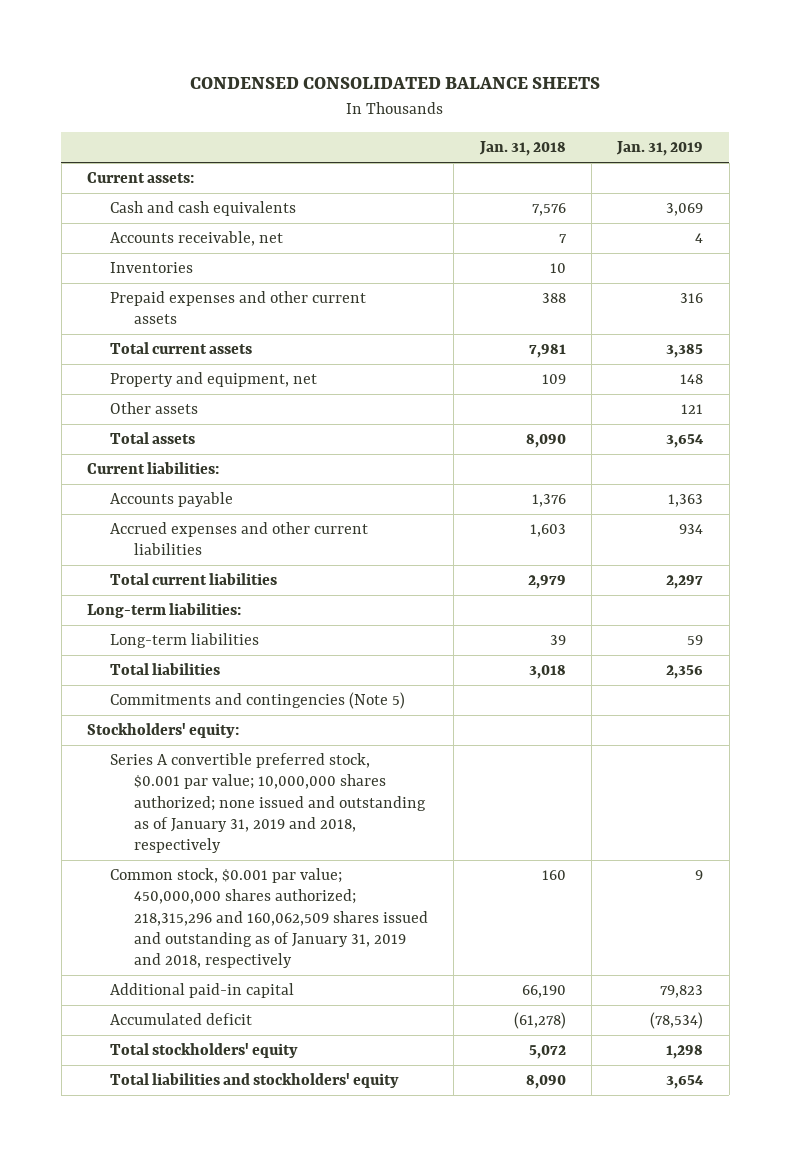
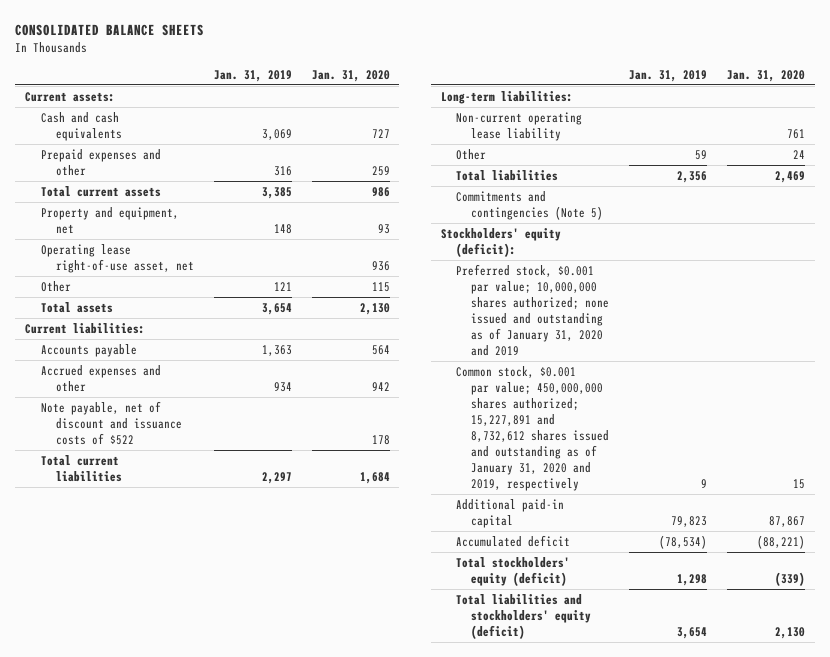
- CONDENSED CONSOLIDATED BALANCE SHEETS
+ CONSOLIDATED BALANCE SHEETS
- | Jan. 31, 2018 | Jan. 31, 2019
+ | Jan. 31, 2019 | Jan. 31, 2020
- Accounts receivable, net | 7 | 4
- Inventories | 10 |
- Prepaid expenses and other current assets | 388 | 316
+ Prepaid expenses and other | 316 | 259
- Other assets | | 121
+ Operating lease right-of-use asset, net | | 936
+ Other | 121 | 115
- Accrued expenses and other current liabilities | 1,603 | 934
+ Accrued expenses and other | 934 | 942
+ Note payable, net of discount and issuance costs of $522 | | 178
- Long-term liabilities | 39 | 59
+ Non-current operating lease liability | | 761
+ Other | 59 | 24
- Stockholders' equity:
- Series A convertible preferred stock, $0.001 par value; 10,000,000 shares authorized; none issued and outstanding as of January 31, 2019 and 2018, respectively
- Common stock, $0.001 par value; 450,000,000 shares authorized; 218,315,296 and 160,062,509 shares issued and outstanding as of January 31, 2019 and 2018, respectively | 160 | 9
+ Stockholders' equity (deficit):
+ Preferred stock, $0.001 par value; 10,000,000 shares authorized; none issued and outstanding as of January 31, 2020 and 2019
+ Common stock, $0.001 par value; 450,000,000 shares authorized; 15,227,891 and 8,732,612 shares issued and outstanding as of January 31, 2020 and 2019, respectively | 9 | 15
- Total stockholders' equity | 5,072 | 1,298
- Total liabilities and stockholders' equity | 8,090 | 3,654
+ Total stockholders' equity (deficit) | 1,298 | (339)
+ Total liabilities and stockholders' equity (deficit) | 3,654 | 2,130

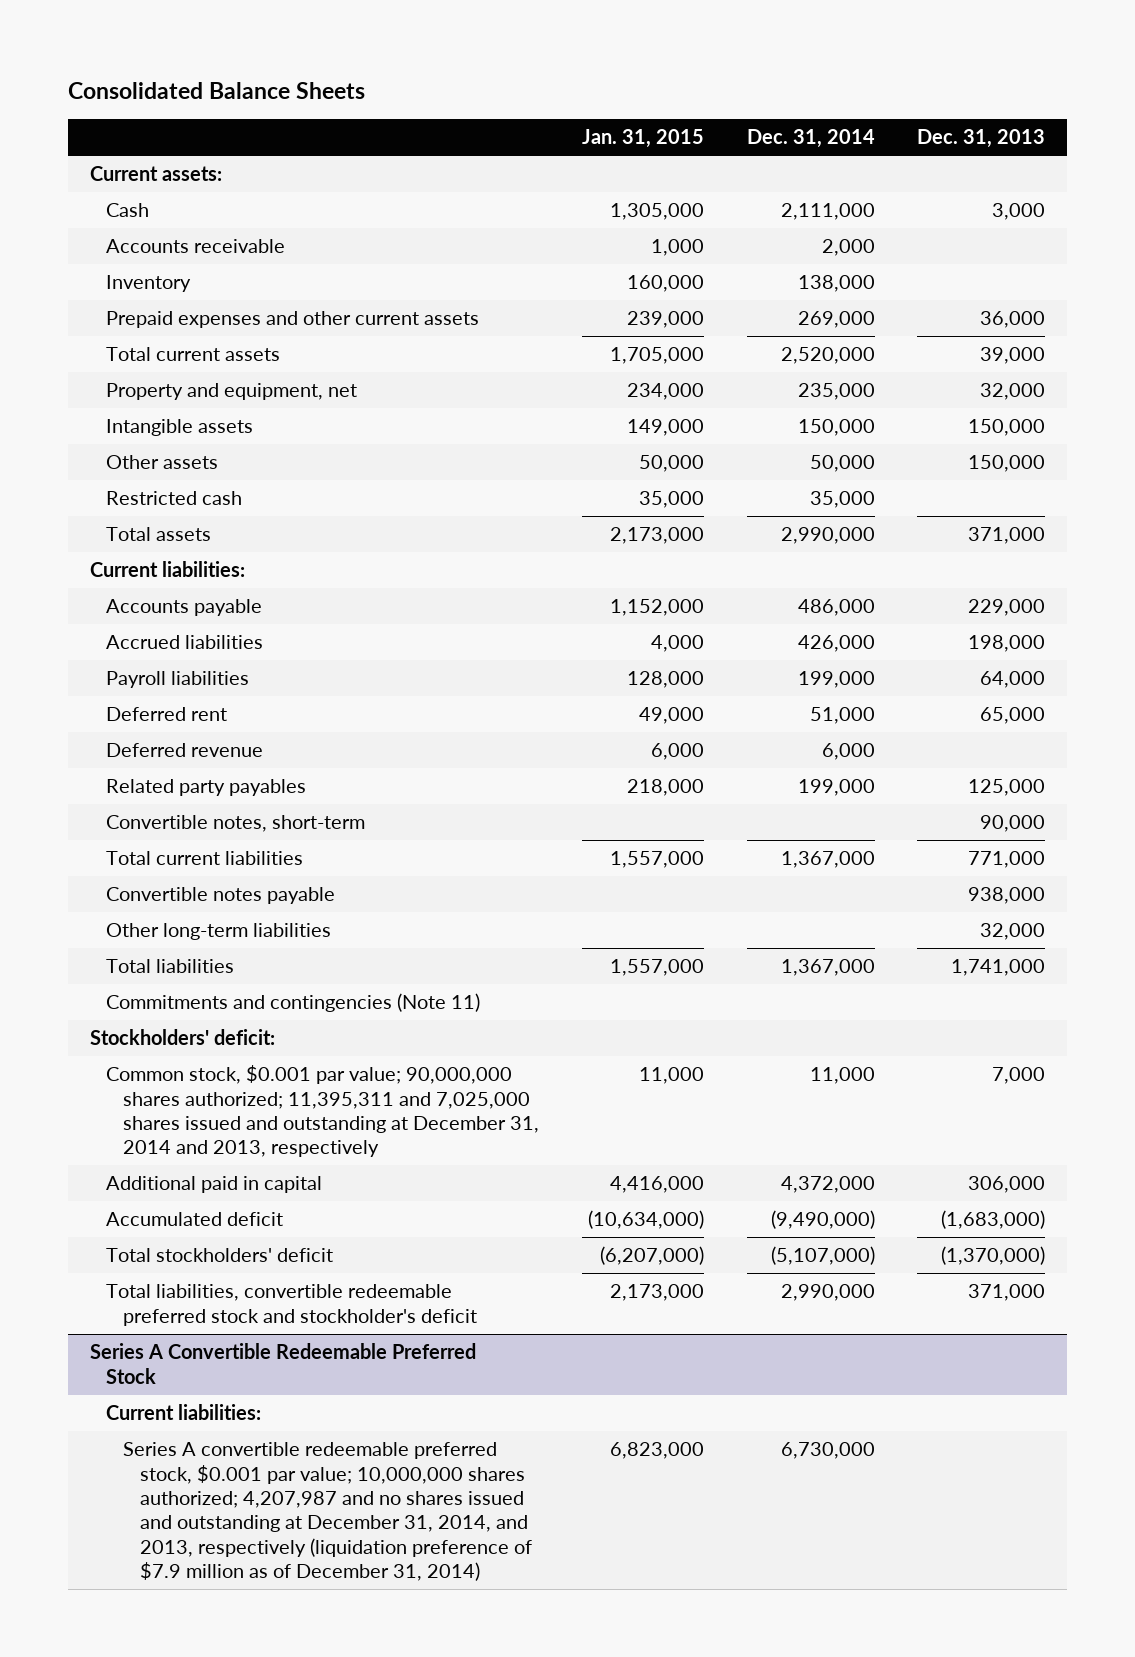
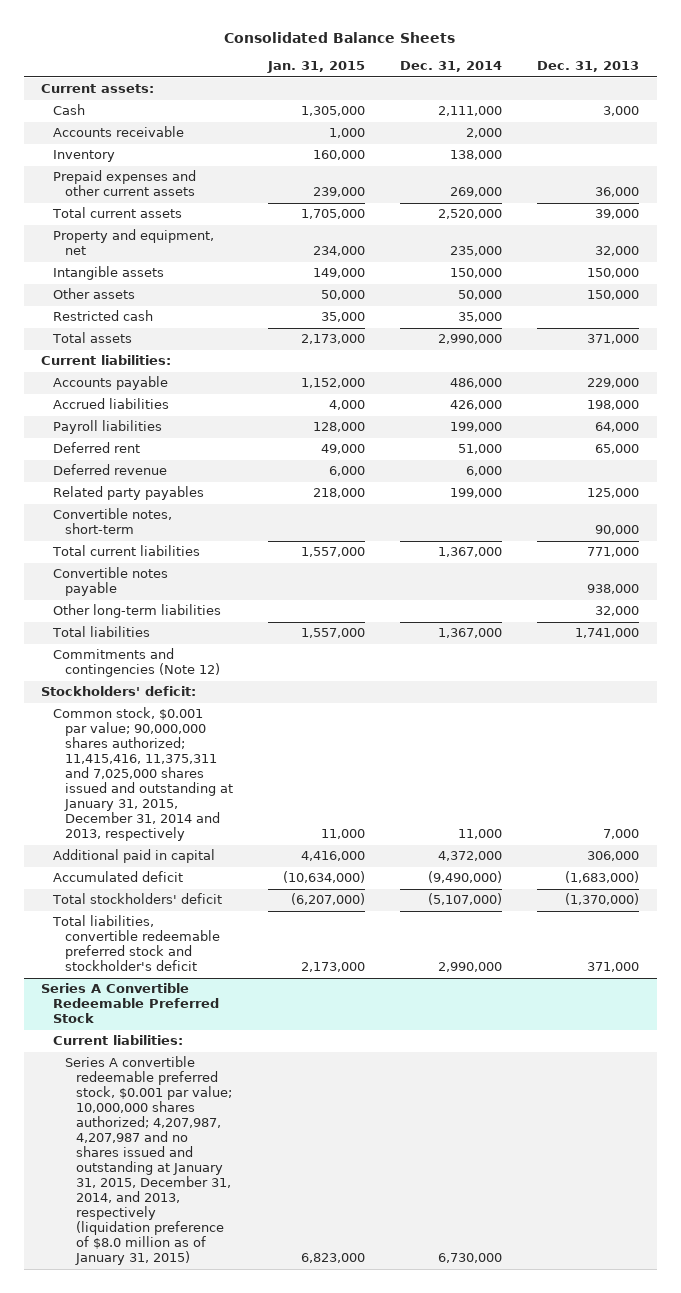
- Commitments and contingencies (Note 11)
+ Commitments and contingencies (Note 12)
- Common stock, $0.001 par value; 90,000,000 shares authorized; 11,395,311 and 7,025,000 shares issued and outstanding at December 31, 2014 and 2013, respectively | 11,000 | 11,000 | 7,000
+ Common stock, $0.001 par value; 90,000,000 shares authorized; 11,415,416, 11,375,311 and 7,025,000 shares issued and outstanding at January 31, 2015, December 31, 2014 and 2013, respectively | 11,000 | 11,000 | 7,000
@ Series A Convertible Redeemable Preferred Stock
- Series A convertible redeemable preferred stock, $0.001 par value; 10,000,000 shares authorized; 4,207,987 and no shares issued and outstanding at December 31, 2014, and 2013, respectively (liquidation preference of $7.9 million as of December 31, 2014) | 6,823,000 | 6,730,000 |
+ Series A convertible redeemable preferred stock, $0.001 par value; 10,000,000 shares authorized; 4,207,987, 4,207,987 and no shares issued and outstanding at January 31, 2015, December 31, 2014, and 2013, respectively (liquidation preference of $8.0 million as of January 31, 2015) | 6,823,000 | 6,730,000 |

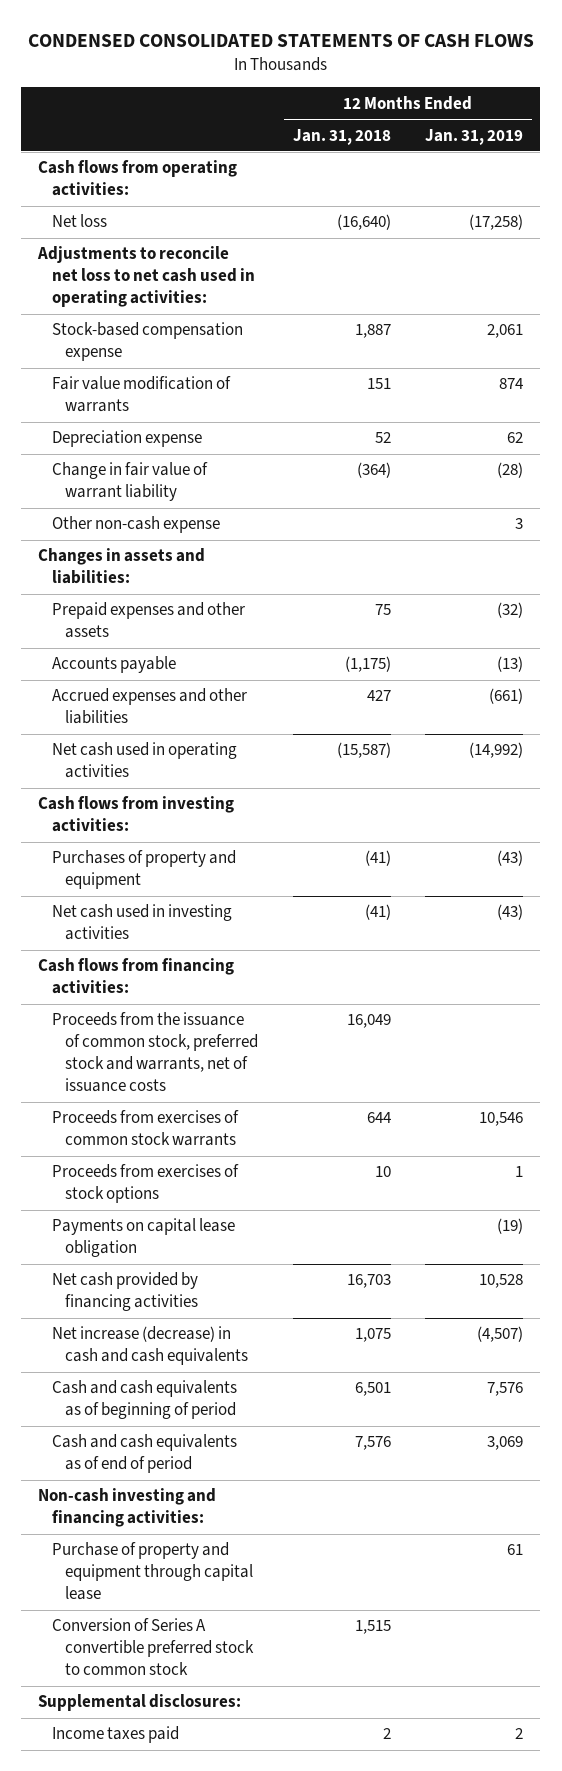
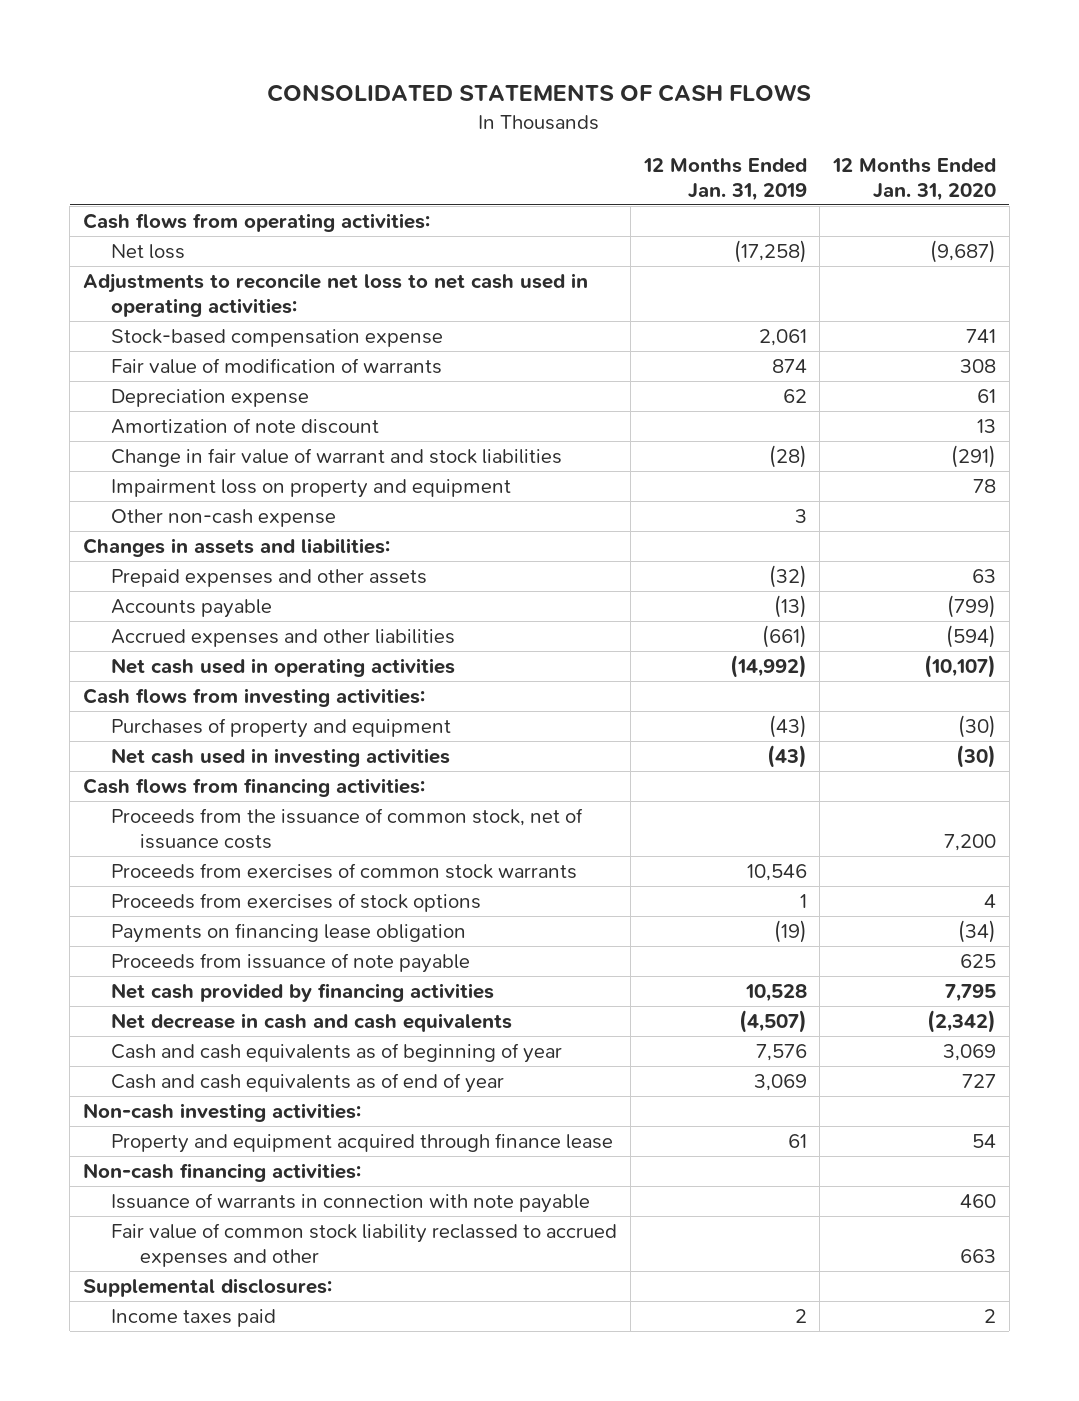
- CONDENSED CONSOLIDATED STATEMENTS OF CASH FLOWS
+ CONSOLIDATED STATEMENTS OF CASH FLOWS
- | 12 Months Ended Jan. 31, 2018 | 12 Months Ended Jan. 31, 2019
+ | 12 Months Ended Jan. 31, 2019 | 12 Months Ended Jan. 31, 2020
- Fair value modification of warrants | 151 | 874
+ Fair value of modification of warrants | 874 | 308
- Change in fair value of warrant liability | (364) | (28)
+ Amortization of note discount | | 13
+ Change in fair value of warrant and stock liabilities | (28) | (291)
+ Impairment loss on property and equipment | | 78
- Proceeds from the issuance of common stock, preferred stock and warrants, net of issuance costs | 16,049 |
+ Proceeds from the issuance of common stock, net of issuance costs | | 7,200
- Payments on capital lease obligation | | (19)
+ Payments on financing lease obligation | (19) | (34)
+ Proceeds from issuance of note payable | | 625
- Net increase (decrease) in cash and cash equivalents | 1,075 | (4,507)
- Cash and cash equivalents as of beginning of period | 6,501 | 7,576
- Cash and cash equivalents as of end of period | 7,576 | 3,069
- Non-cash investing and financing activities:
- Purchase of property and equipment through capital lease | | 61
- Conversion of Series A convertible preferred stock to common stock | 1,515 |
+ Net decrease in cash and cash equivalents | (4,507) | (2,342)
+ Cash and cash equivalents as of beginning of year | 7,576 | 3,069
+ Cash and cash equivalents as of end of year | 3,069 | 727
+ Non-cash investing activities:
+ Property and equipment acquired through finance lease | 61 | 54
+ Non-cash financing activities:
+ Issuance of warrants in connection with note payable | | 460
+ Fair value of common stock liability reclassed to accrued expenses and other | | 663

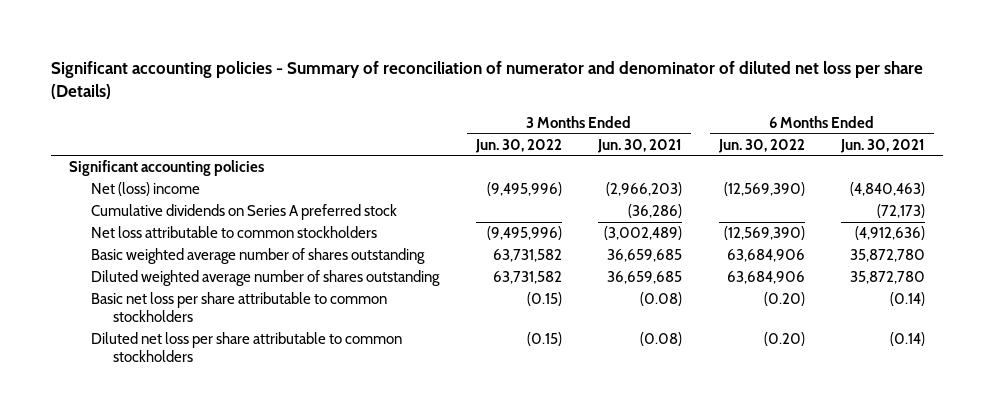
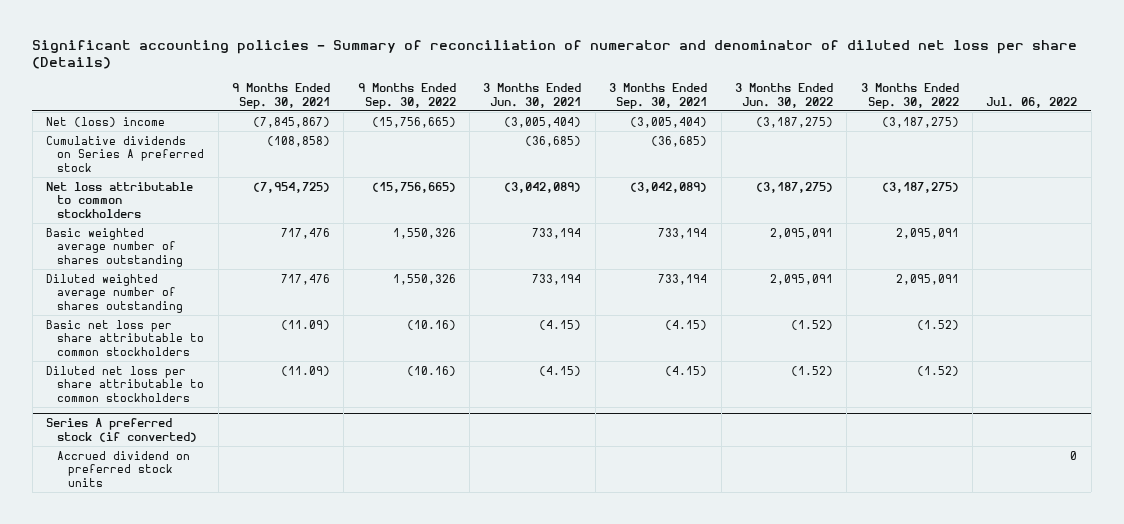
- | 3 Months Ended Jun. 30, 2022 | 3 Months Ended Jun. 30, 2021 | 6 Months Ended Jun. 30, 2022 | 6 Months Ended Jun. 30, 2021
+ | 9 Months Ended Sep. 30, 2021 | 9 Months Ended Sep. 30, 2022 | 3 Months Ended Jun. 30, 2021 | 3 Months Ended Sep. 30, 2021 | 3 Months Ended Jun. 30, 2022 | 3 Months Ended Sep. 30, 2022 | Jul. 06, 2022
- Significant accounting policies
- Net (loss) income | (9,495,996) | (2,966,203) | (12,569,390) | (4,840,463)
- Cumulative dividends on Series A preferred stock | | (36,286) | | (72,173)
- Net loss attributable to common stockholders | (9,495,996) | (3,002,489) | (12,569,390) | (4,912,636)
- Basic weighted average number of shares outstanding | 63,731,582 | 36,659,685 | 63,684,906 | 35,872,780
- Diluted weighted average number of shares outstanding | 63,731,582 | 36,659,685 | 63,684,906 | 35,872,780
- Basic net loss per share attributable to common stockholders | (0.15) | (0.08) | (0.20) | (0.14)
- Diluted net loss per share attributable to common stockholders | (0.15) | (0.08) | (0.20) | (0.14)
+ Net (loss) income | (7,845,867) | (15,756,665) | (3,005,404) | (3,005,404) | (3,187,275) | (3,187,275) |
+ Cumulative dividends on Series A preferred stock | (108,858) | | (36,685) | (36,685) | | |
+ Net loss attributable to common stockholders | (7,954,725) | (15,756,665) | (3,042,089) | (3,042,089) | (3,187,275) | (3,187,275) |
+ Basic weighted average number of shares outstanding | 717,476 | 1,550,326 | 733,194 | 733,194 | 2,095,091 | 2,095,091 |
+ Diluted weighted average number of shares outstanding | 717,476 | 1,550,326 | 733,194 | 733,194 | 2,095,091 | 2,095,091 |
+ Basic net loss per share attributable to common stockholders | (11.09) | (10.16) | (4.15) | (4.15) | (1.52) | (1.52) |
+ Diluted net loss per share attributable to common stockholders | (11.09) | (10.16) | (4.15) | (4.15) | (1.52) | (1.52) |
+ Series A preferred stock (if converted)
+ Accrued dividend on preferred stock units | | | | | | | 0

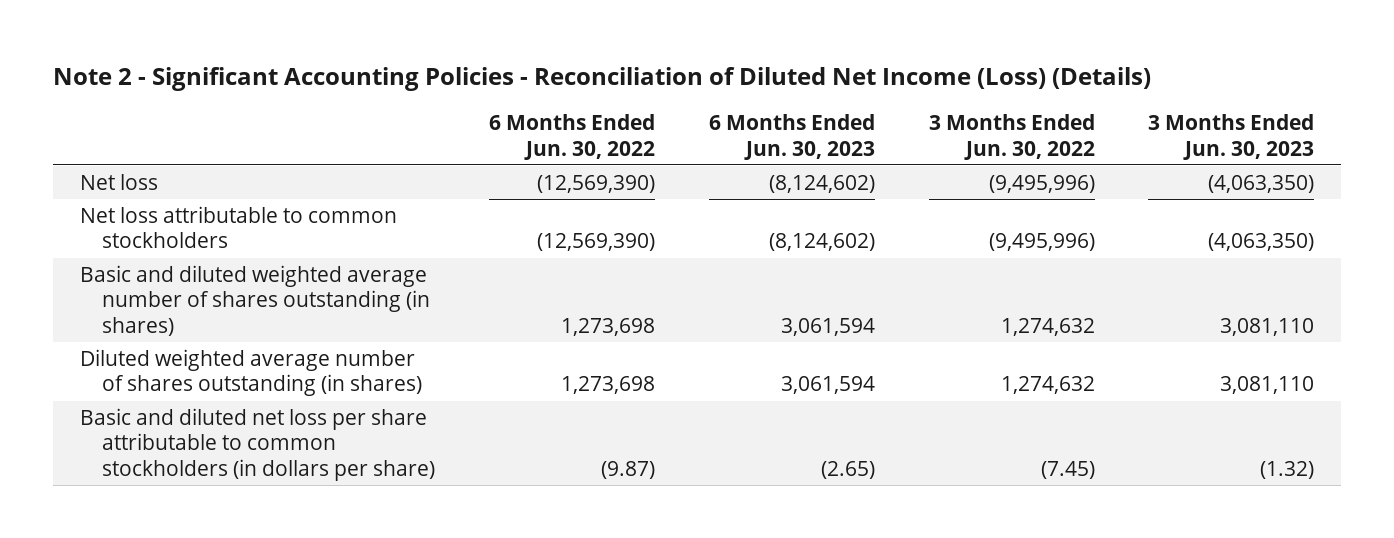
- Significant accounting policies - Summary of reconciliation of numerator and denominator of diluted net loss per share (Details)
+ Note 2 - Significant Accounting Policies - Reconciliation of Diluted Net Income (Loss) (Details)
- | 9 Months Ended Sep. 30, 2021 | 9 Months Ended Sep. 30, 2022 | 3 Months Ended Jun. 30, 2021 | 3 Months Ended Sep. 30, 2021 | 3 Months Ended Jun. 30, 2022 | 3 Months Ended Sep. 30, 2022 | Jul. 06, 2022
+ | 6 Months Ended Jun. 30, 2022 | 6 Months Ended Jun. 30, 2023 | 3 Months Ended Jun. 30, 2022 | 3 Months Ended Jun. 30, 2023
- Net (loss) income | (7,845,867) | (15,756,665) | (3,005,404) | (3,005,404) | (3,187,275) | (3,187,275) |
- Cumulative dividends on Series A preferred stock | (108,858) | | (36,685) | (36,685) | | |
- Net loss attributable to common stockholders | (7,954,725) | (15,756,665) | (3,042,089) | (3,042,089) | (3,187,275) | (3,187,275) |
- Basic weighted average number of shares outstanding | 717,476 | 1,550,326 | 733,194 | 733,194 | 2,095,091 | 2,095,091 |
- Diluted weighted average number of shares outstanding | 717,476 | 1,550,326 | 733,194 | 733,194 | 2,095,091 | 2,095,091 |
- Basic net loss per share attributable to common stockholders | (11.09) | (10.16) | (4.15) | (4.15) | (1.52) | (1.52) |
- Diluted net loss per share attributable to common stockholders | (11.09) | (10.16) | (4.15) | (4.15) | (1.52) | (1.52) |
- Series A preferred stock (if converted)
- Accrued dividend on preferred stock units | | | | | | | 0
+ Net loss | (12,569,390) | (8,124,602) | (9,495,996) | (4,063,350)
+ Net loss attributable to common stockholders | (12,569,390) | (8,124,602) | (9,495,996) | (4,063,350)
+ Basic and diluted weighted average number of shares outstanding (in shares) | 1,273,698 | 3,061,594 | 1,274,632 | 3,081,110
+ Diluted weighted average number of shares outstanding (in shares) | 1,273,698 | 3,061,594 | 1,274,632 | 3,081,110
+ Basic and diluted net loss per share attributable to common stockholders (in dollars per share) | (9.87) | (2.65) | (7.45) | (1.32)

